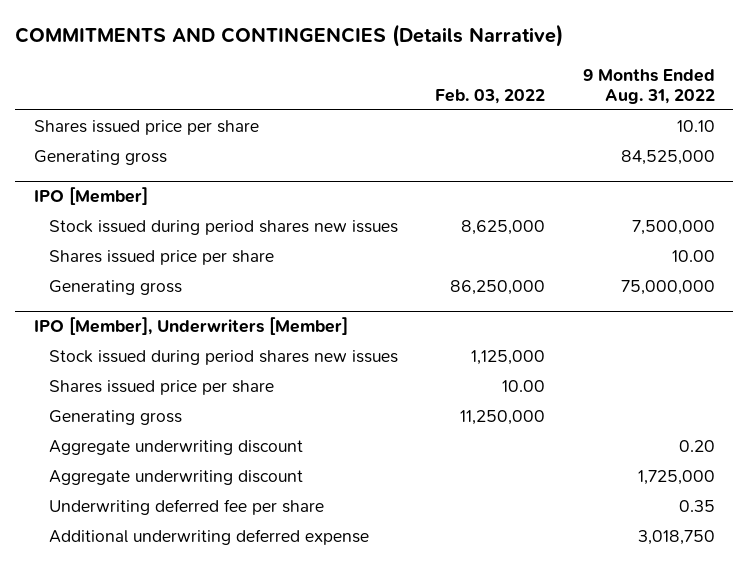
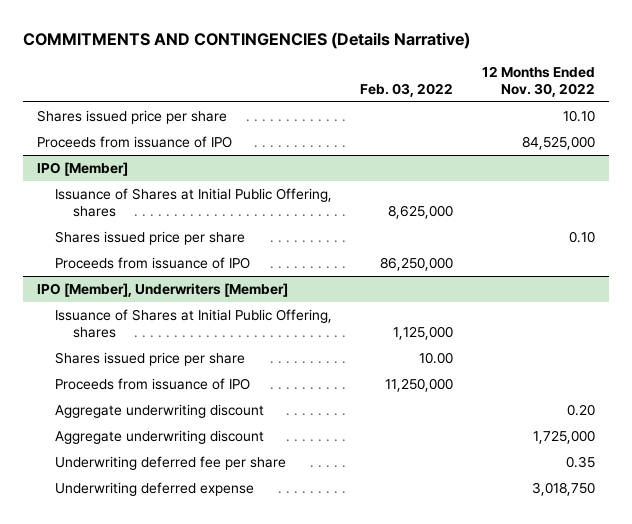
- | Feb. 03, 2022 | 9 Months Ended Aug. 31, 2022
+ | Feb. 03, 2022 | 12 Months Ended Nov. 30, 2022
- Generating gross | | 84,525,000
+ Proceeds from issuance of IPO | | 84,525,000
@ IPO [Member]
- Stock issued during period shares new issues | 8,625,000 | 7,500,000
+ Issuance of Shares at Initial Public Offering, shares | 8,625,000 |
- Generating gross | 86,250,000 | 75,000,000
+ Proceeds from issuance of IPO | 86,250,000 |
@ IPO [Member], Underwriters [Member]
- Stock issued during period shares new issues | 1,125,000 |
+ Issuance of Shares at Initial Public Offering, shares | 1,125,000 |
- Generating gross | 11,250,000 |
+ Proceeds from issuance of IPO | 11,250,000 |
- Additional underwriting deferred expense | | 3,018,750
+ Underwriting deferred expense | | 3,018,750

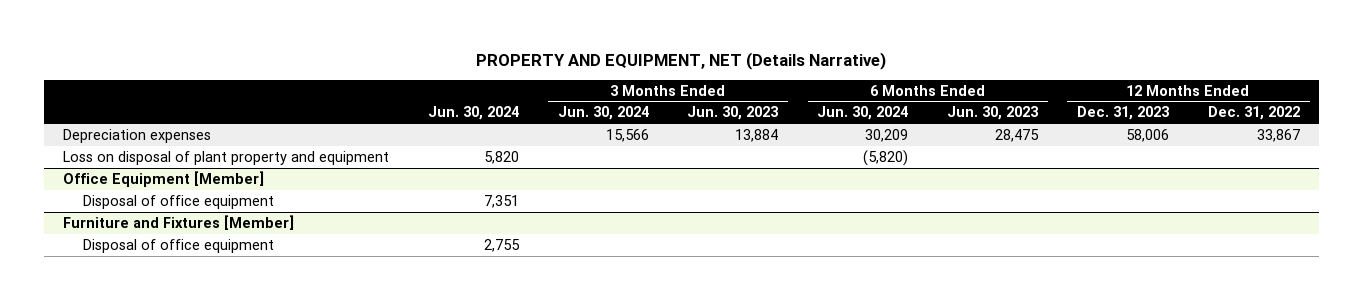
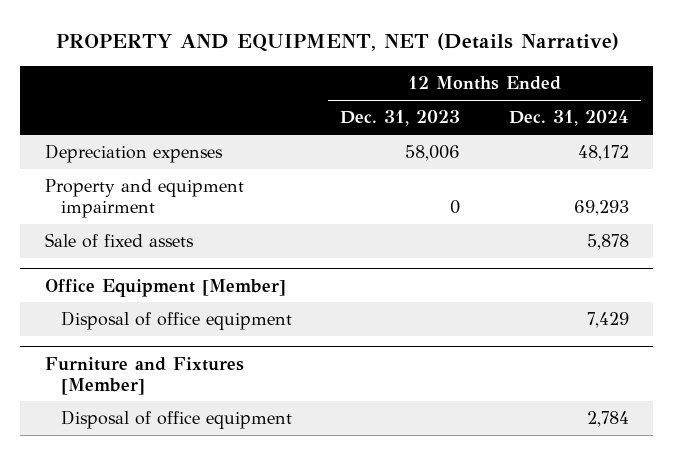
- | Jun. 30, 2024 | 3 Months Ended Jun. 30, 2024 | 3 Months Ended Jun. 30, 2023 | 6 Months Ended Jun. 30, 2024 | 6 Months Ended Jun. 30, 2023 | 12 Months Ended Dec. 31, 2023 | 12 Months Ended Dec. 31, 2022
+ | 12 Months Ended Dec. 31, 2023 | 12 Months Ended Dec. 31, 2024
- Loss on disposal of plant property and equipment | 5,820 | | | (5,820) | | |
+ Property and equipment impairment | 0 | 69,293
+ Sale of fixed assets | | 5,878

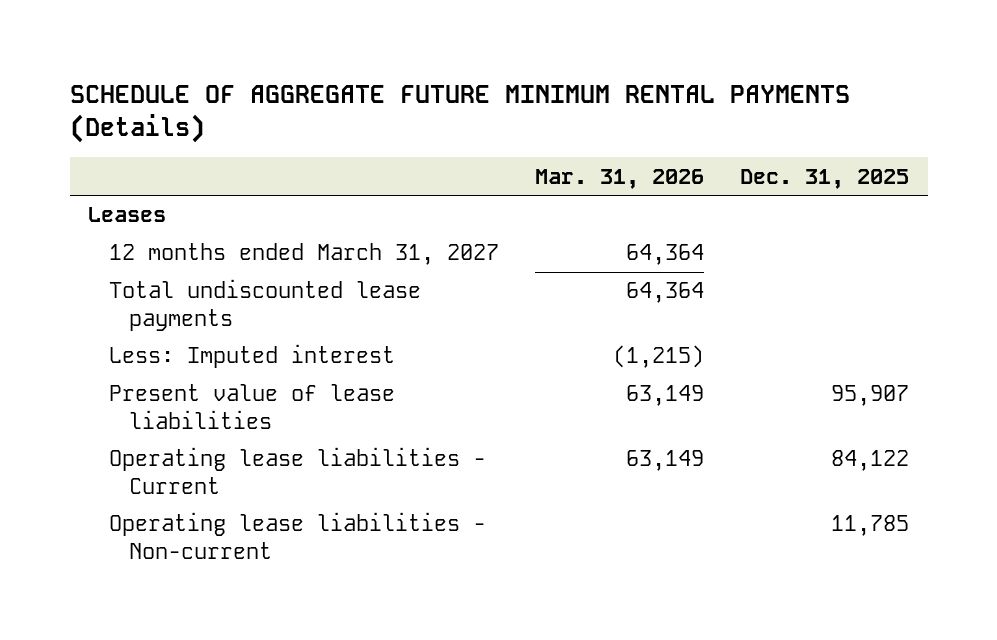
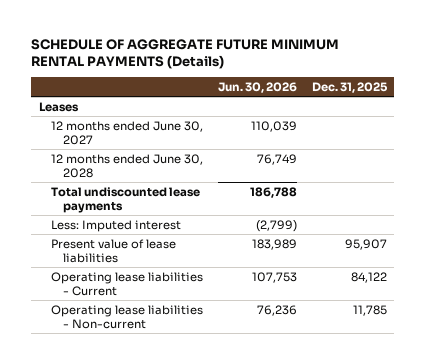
- | Mar. 31, 2026 | Dec. 31, 2025
+ | Jun. 30, 2026 | Dec. 31, 2025
- 12 months ended March 31, 2027 | 64,364 |
+ 12 months ended June 30, 2027 | 110,039 |
+ 12 months ended June 30, 2028 | 76,749 |

